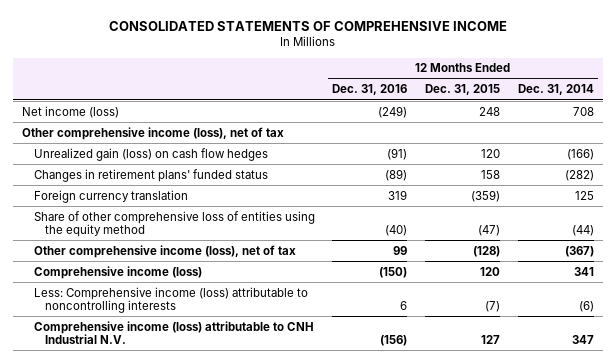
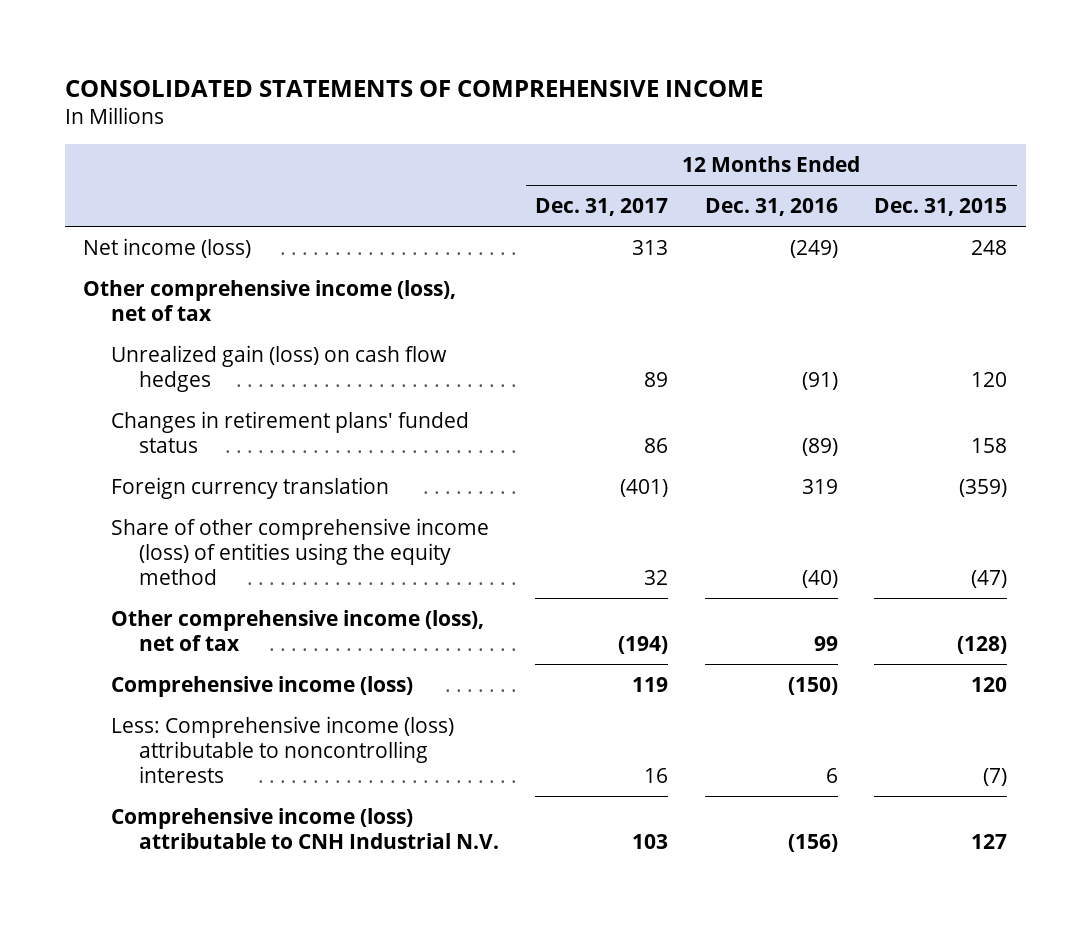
- | 12 Months Ended Dec. 31, 2016 | 12 Months Ended Dec. 31, 2015 | 12 Months Ended Dec. 31, 2014
+ | 12 Months Ended Dec. 31, 2017 | 12 Months Ended Dec. 31, 2016 | 12 Months Ended Dec. 31, 2015
- Share of other comprehensive loss of entities using the equity method | (40) | (47) | (44)
+ Share of other comprehensive income (loss) of entities using the equity method | 32 | (40) | (47)

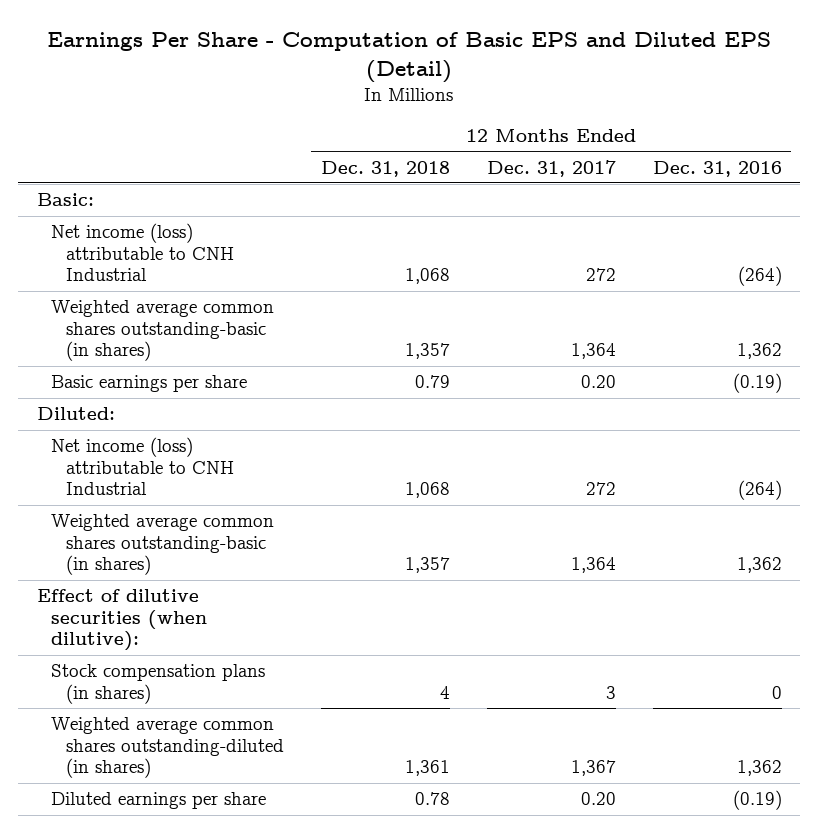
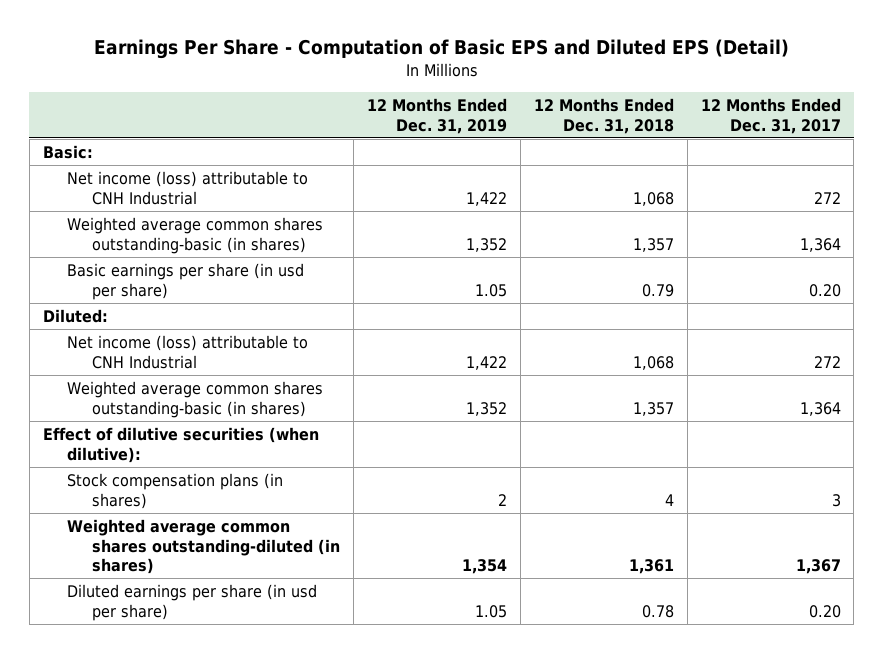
- | 12 Months Ended Dec. 31, 2018 | 12 Months Ended Dec. 31, 2017 | 12 Months Ended Dec. 31, 2016
+ | 12 Months Ended Dec. 31, 2019 | 12 Months Ended Dec. 31, 2018 | 12 Months Ended Dec. 31, 2017
- Basic earnings per share | 0.79 | 0.20 | (0.19)
+ Basic earnings per share (in usd per share) | 1.05 | 0.79 | 0.20
- Diluted earnings per share | 0.78 | 0.20 | (0.19)
+ Diluted earnings per share (in usd per share) | 1.05 | 0.78 | 0.20

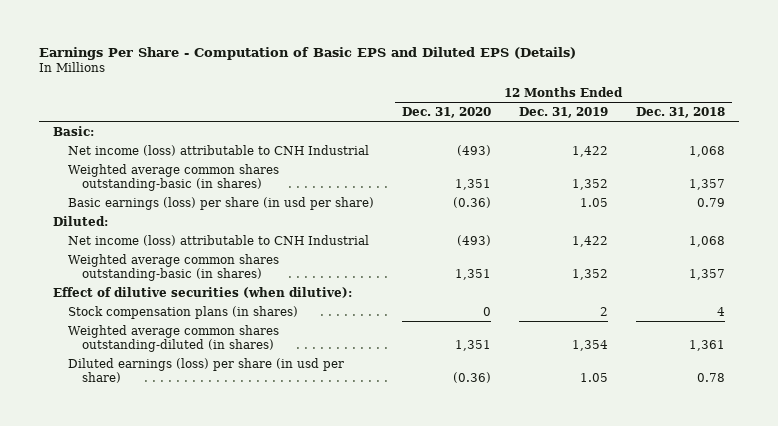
- Earnings Per Share - Computation of Basic EPS and Diluted EPS (Detail)
+ Earnings Per Share - Computation of Basic EPS and Diluted EPS (Details)
- | 12 Months Ended Dec. 31, 2019 | 12 Months Ended Dec. 31, 2018 | 12 Months Ended Dec. 31, 2017
+ | 12 Months Ended Dec. 31, 2020 | 12 Months Ended Dec. 31, 2019 | 12 Months Ended Dec. 31, 2018
- Basic earnings per share (in usd per share) | 1.05 | 0.79 | 0.20
+ Basic earnings (loss) per share (in usd per share) | (0.36) | 1.05 | 0.79
- Diluted earnings per share (in usd per share) | 1.05 | 0.78 | 0.20
+ Diluted earnings (loss) per share (in usd per share) | (0.36) | 1.05 | 0.78

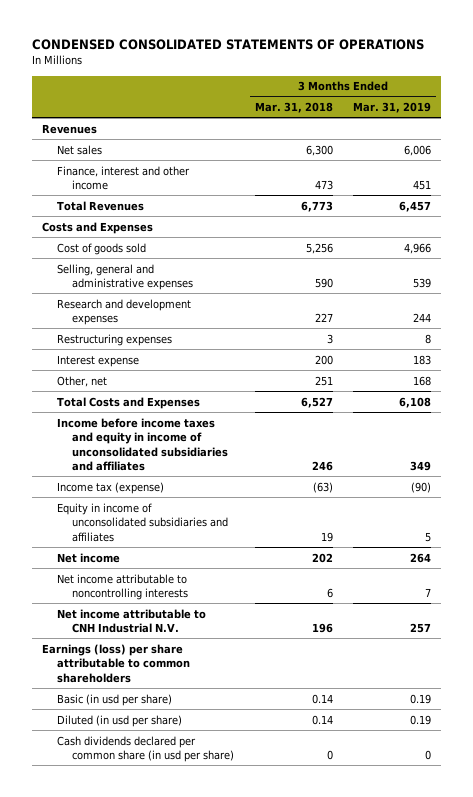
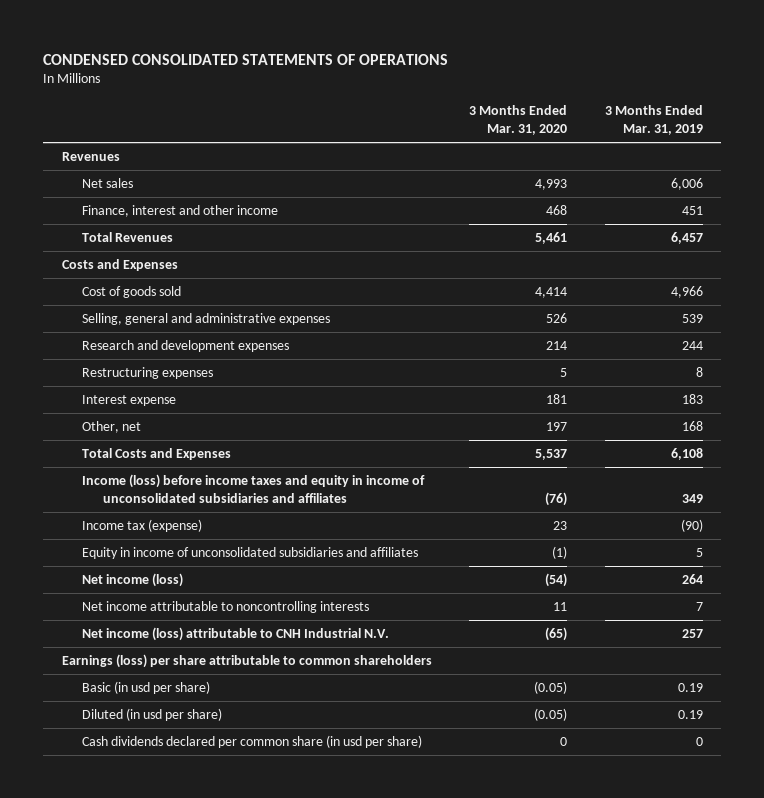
- | 3 Months Ended Mar. 31, 2018 | 3 Months Ended Mar. 31, 2019
+ | 3 Months Ended Mar. 31, 2020 | 3 Months Ended Mar. 31, 2019
- Income before income taxes and equity in income of unconsolidated subsidiaries and affiliates | 246 | 349
+ Income (loss) before income taxes and equity in income of unconsolidated subsidiaries and affiliates | (76) | 349
- Net income | 202 | 264
+ Net income (loss) | (54) | 264
- Net income attributable to CNH Industrial N.V. | 196 | 257
+ Net income (loss) attributable to CNH Industrial N.V. | (65) | 257

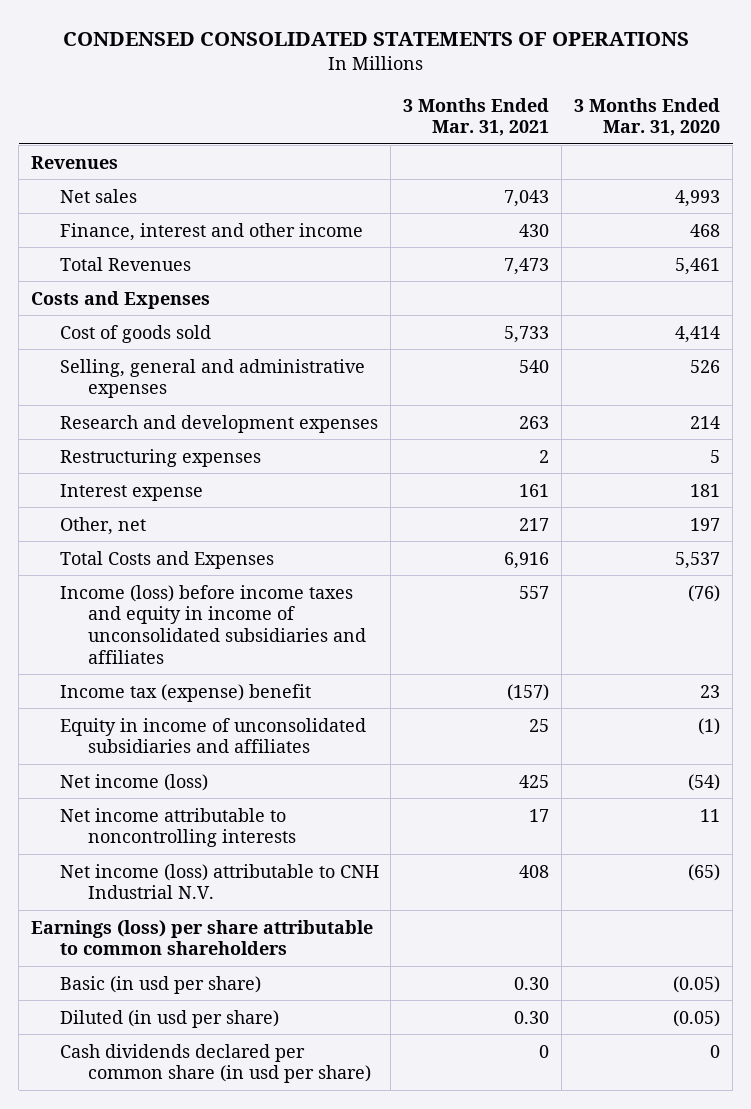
- | 3 Months Ended Mar. 31, 2020 | 3 Months Ended Mar. 31, 2019
+ | 3 Months Ended Mar. 31, 2021 | 3 Months Ended Mar. 31, 2020
- Income tax (expense) | 23 | (90)
+ Income tax (expense) benefit | (157) | 23

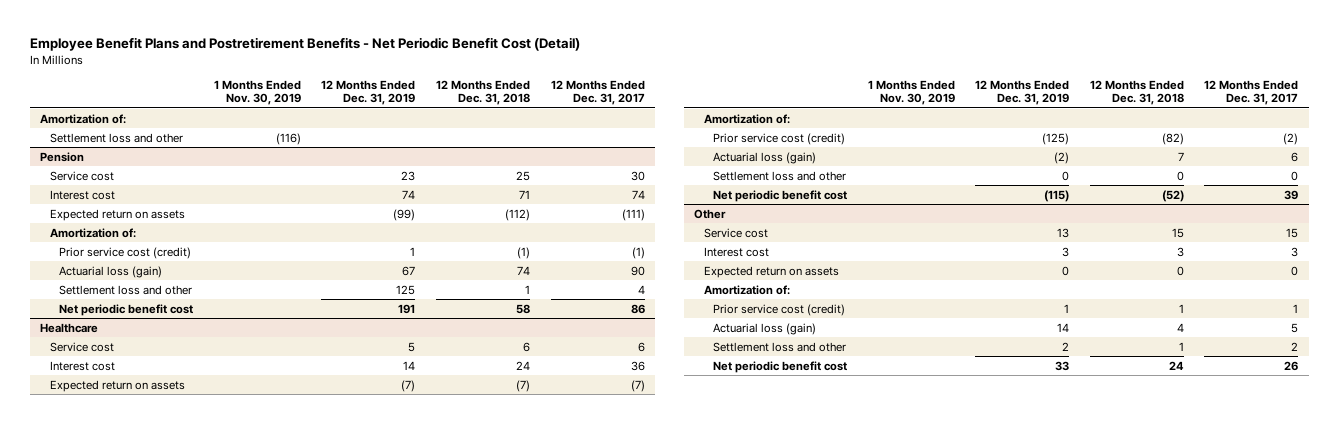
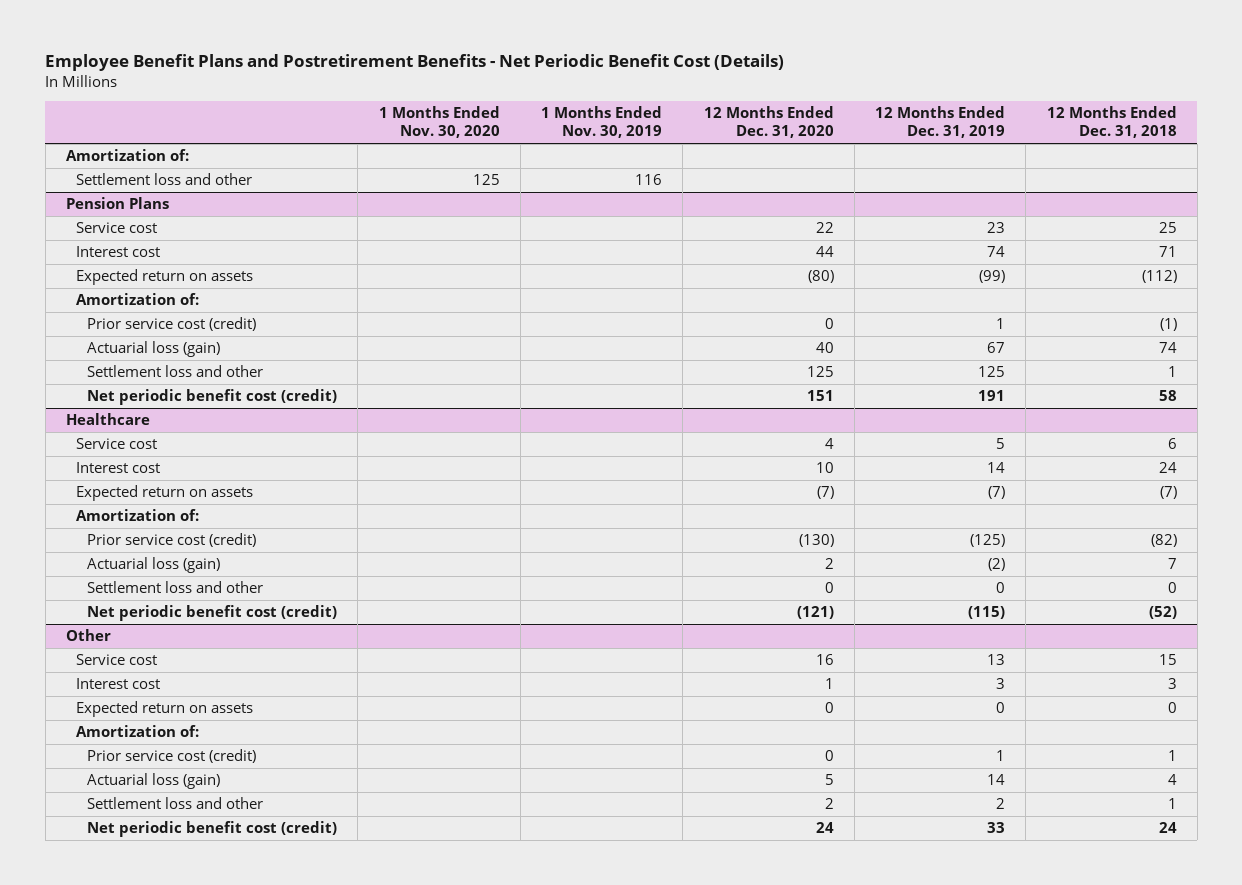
- Employee Benefit Plans and Postretirement Benefits - Net Periodic Benefit Cost (Detail)
+ Employee Benefit Plans and Postretirement Benefits - Net Periodic Benefit Cost (Details)
- | 1 Months Ended Nov. 30, 2019 | 12 Months Ended Dec. 31, 2019 | 12 Months Ended Dec. 31, 2018 | 12 Months Ended Dec. 31, 2017
+ | 1 Months Ended Nov. 30, 2020 | 1 Months Ended Nov. 30, 2019 | 12 Months Ended Dec. 31, 2020 | 12 Months Ended Dec. 31, 2019 | 12 Months Ended Dec. 31, 2018
- Settlement loss and other | (116) | | |
- Pension
+ Settlement loss and other | 125 | 116 | | |
+ Pension Plans
- Net periodic benefit cost | | 191 | 58 | 86
+ Net periodic benefit cost (credit) | | | 151 | 191 | 58
@ Healthcare
- Net periodic benefit cost | | (115) | (52) | 39
+ Net periodic benefit cost (credit) | | | (121) | (115) | (52)
@ Other
- Net periodic benefit cost | | 33 | 24 | 26
+ Net periodic benefit cost (credit) | | | 24 | 33 | 24

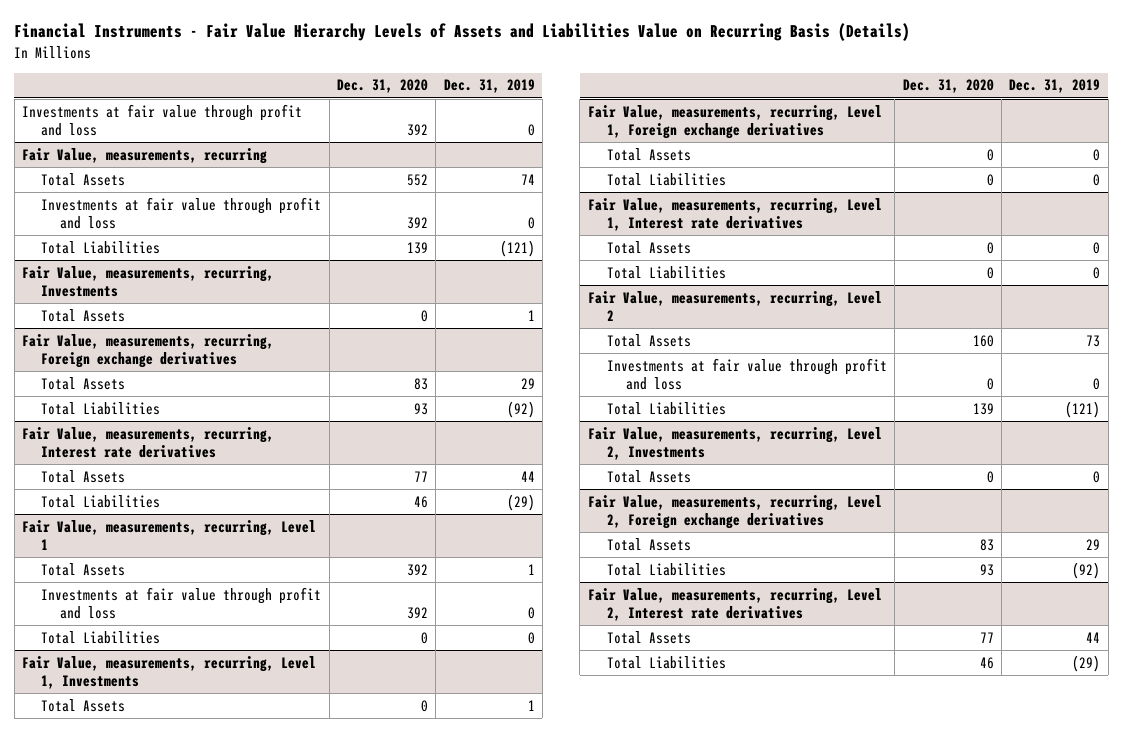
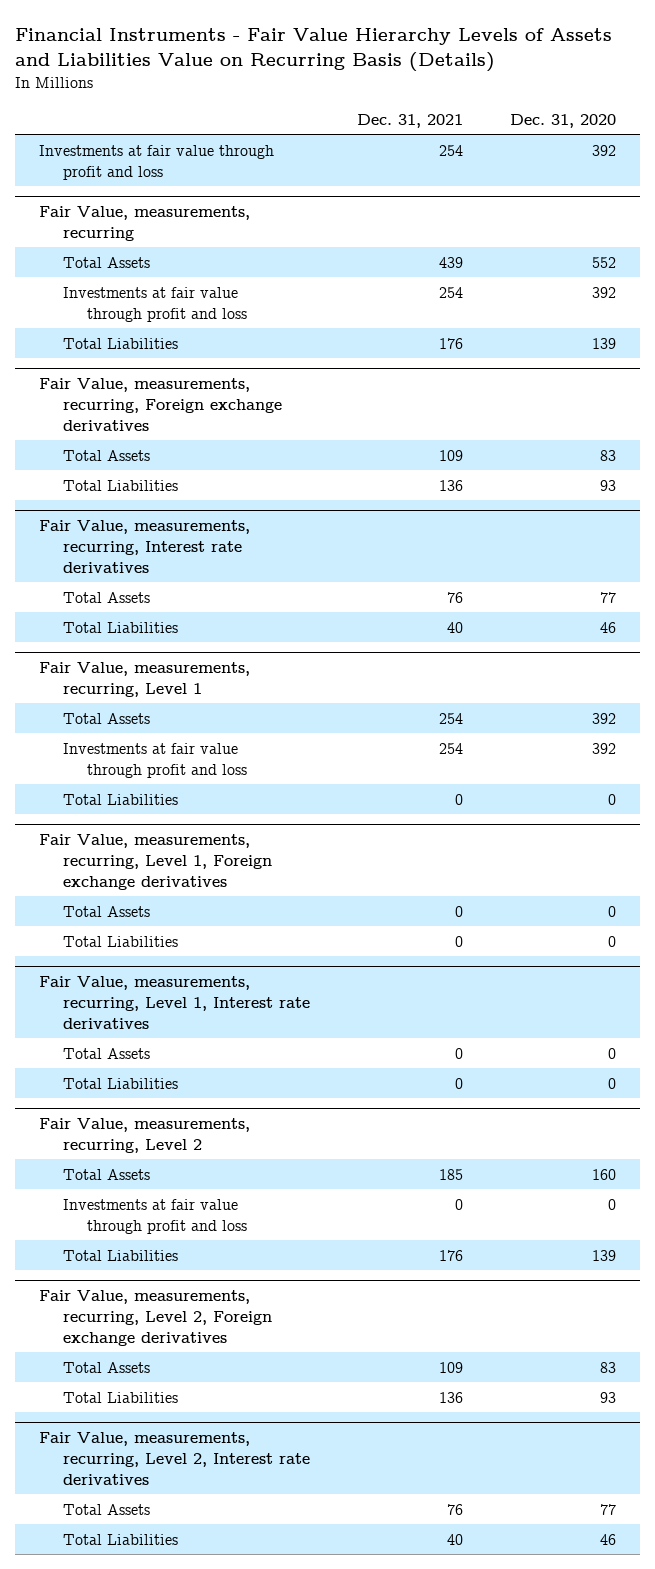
- | Dec. 31, 2020 | Dec. 31, 2019
+ | Dec. 31, 2021 | Dec. 31, 2020
- Fair Value, measurements, recurring, Investments
- Total Assets | 0 | 1
- Fair Value, measurements, recurring, Level 1, Investments
- Total Assets | 0 | 1
- Fair Value, measurements, recurring, Level 2, Investments
- Total Assets | 0 | 0

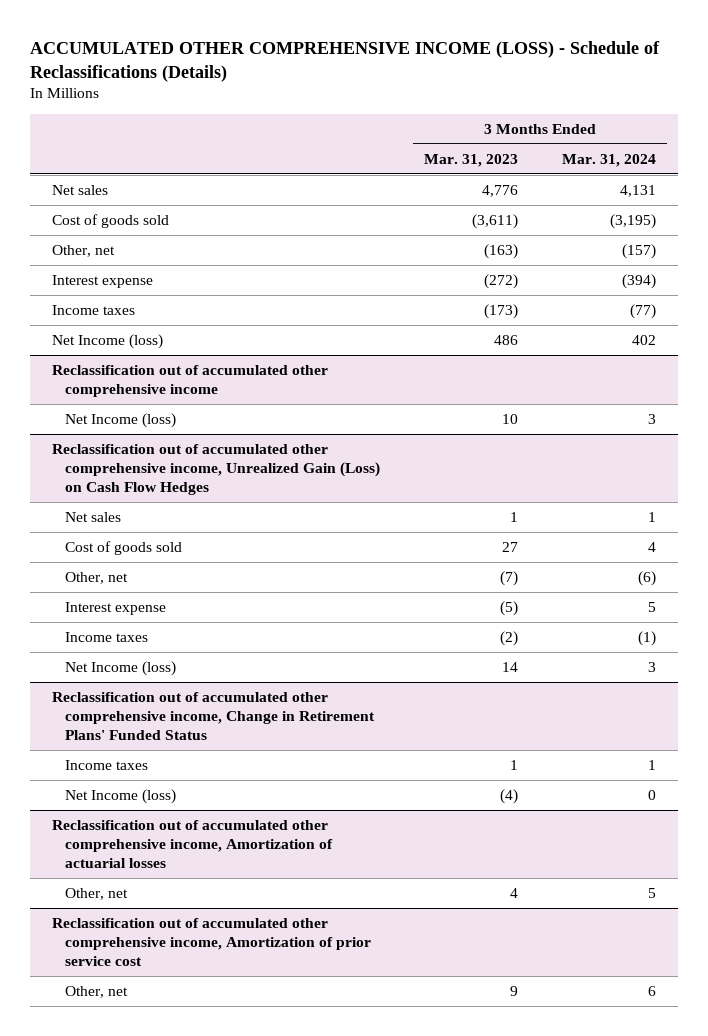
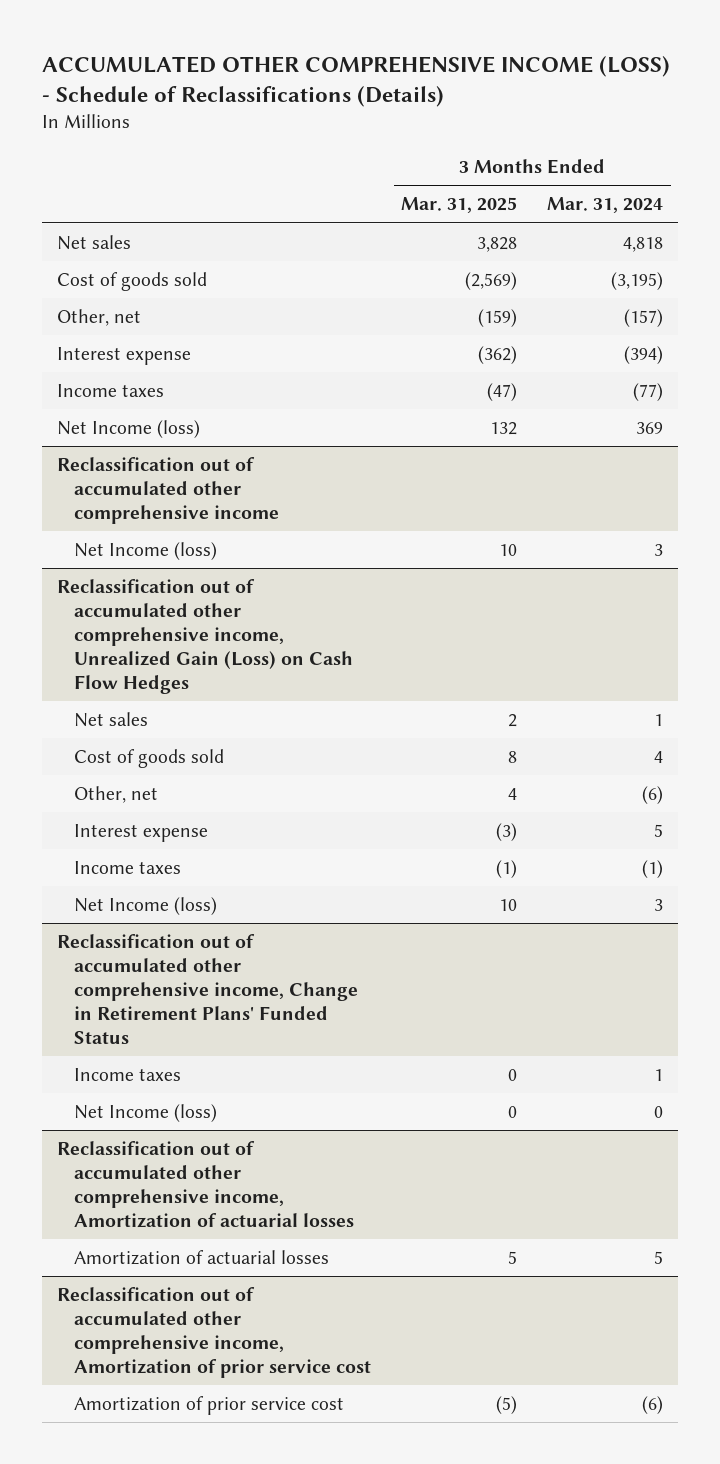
- | 3 Months Ended Mar. 31, 2023 | 3 Months Ended Mar. 31, 2024
+ | 3 Months Ended Mar. 31, 2025 | 3 Months Ended Mar. 31, 2024
- Net sales | 4,776 | 4,131
+ Net sales | 3,828 | 4,818
- Net Income (loss) | 486 | 402
+ Net Income (loss) | 132 | 369
@ Reclassification out of accumulated other comprehensive income, Amortization of actuarial losses
- Other, net | 4 | 5
+ Amortization of actuarial losses | 5 | 5
@ Reclassification out of accumulated other comprehensive income, Amortization of prior service cost
- Other, net | 9 | 6
+ Amortization of prior service cost | (5) | (6)

